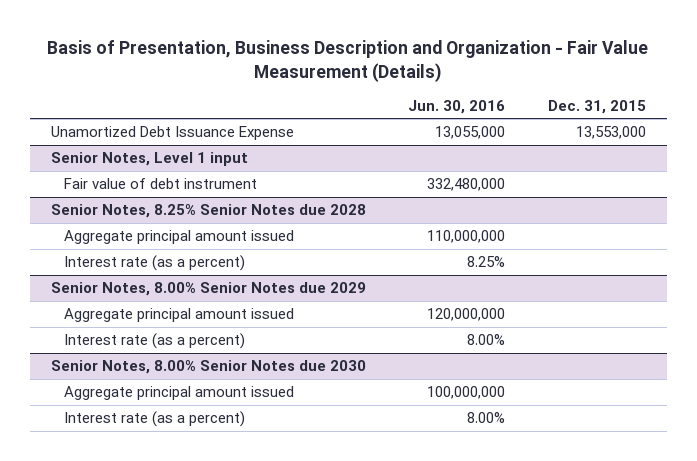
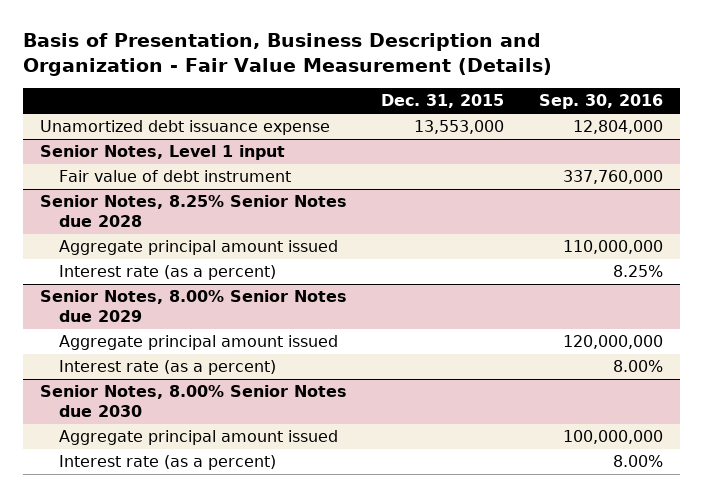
- | Jun. 30, 2016 | Dec. 31, 2015
+ | Dec. 31, 2015 | Sep. 30, 2016
- Unamortized Debt Issuance Expense | 13,055,000 | 13,553,000
+ Unamortized debt issuance expense | 13,553,000 | 12,804,000

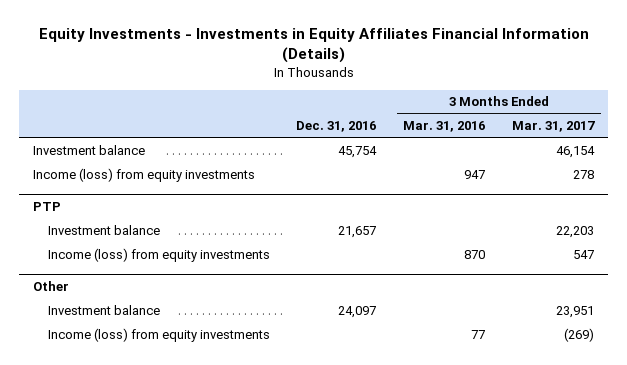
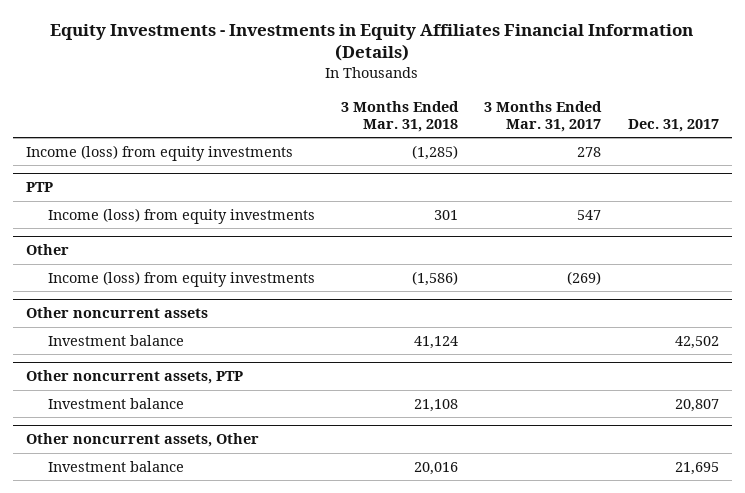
- | Dec. 31, 2016 | 3 Months Ended Mar. 31, 2016 | 3 Months Ended Mar. 31, 2017
+ | 3 Months Ended Mar. 31, 2018 | 3 Months Ended Mar. 31, 2017 | Dec. 31, 2017
- Investment balance | 45,754 | | 46,154
@ PTP
- Investment balance | 21,657 | | 22,203
@ Other
- Investment balance | 24,097 | | 23,951
+ Other noncurrent assets
+ Investment balance | 41,124 | | 42,502
+ Other noncurrent assets, PTP
+ Investment balance | 21,108 | | 20,807
+ Other noncurrent assets, Other
+ Investment balance | 20,016 | | 21,695

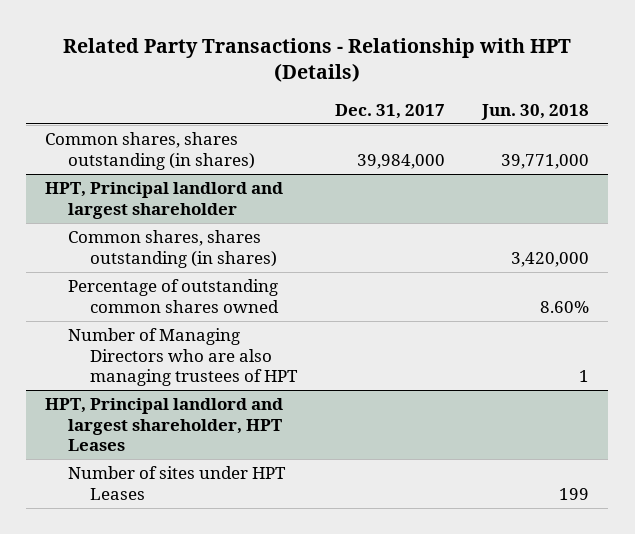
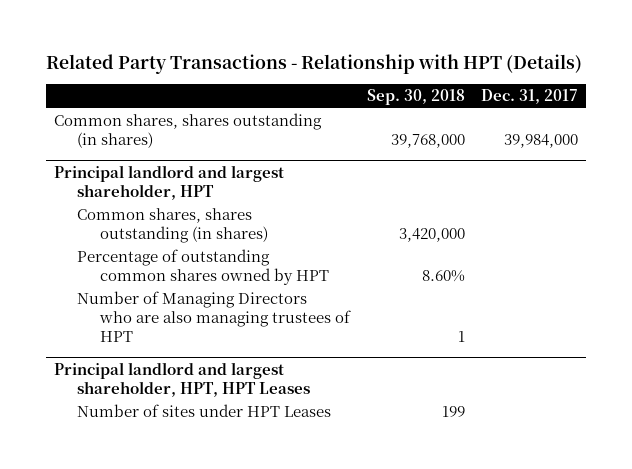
- | Dec. 31, 2017 | Jun. 30, 2018
+ | Sep. 30, 2018 | Dec. 31, 2017
- HPT, Principal landlord and largest shareholder
+ Principal landlord and largest shareholder, HPT
- Percentage of outstanding common shares owned | | 8.60%
+ Percentage of outstanding common shares owned by HPT | 8.60% |
- HPT, Principal landlord and largest shareholder, HPT Leases
+ Principal landlord and largest shareholder, HPT, HPT Leases

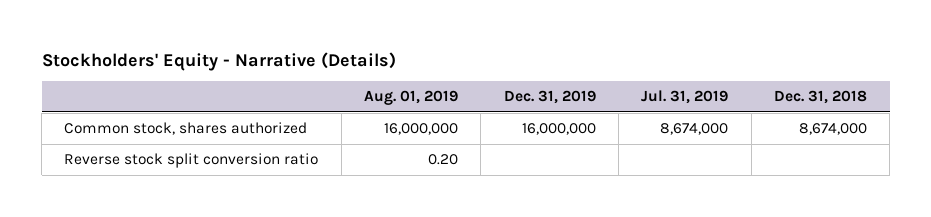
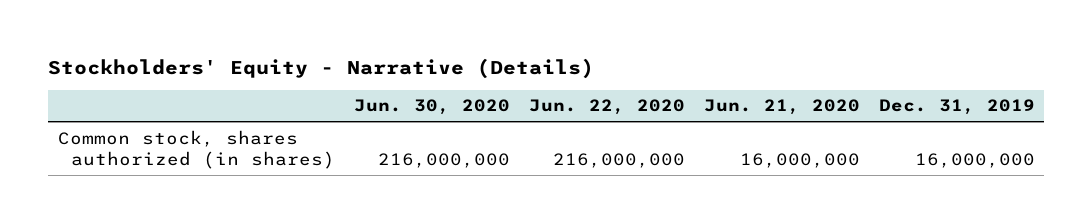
- | Aug. 01, 2019 | Dec. 31, 2019 | Jul. 31, 2019 | Dec. 31, 2018
+ | Jun. 30, 2020 | Jun. 22, 2020 | Jun. 21, 2020 | Dec. 31, 2019
- Common stock, shares authorized | 16,000,000 | 16,000,000 | 8,674,000 | 8,674,000
- Reverse stock split conversion ratio | 0.20 | | |
+ Common stock, shares authorized (in shares) | 216,000,000 | 216,000,000 | 16,000,000 | 16,000,000

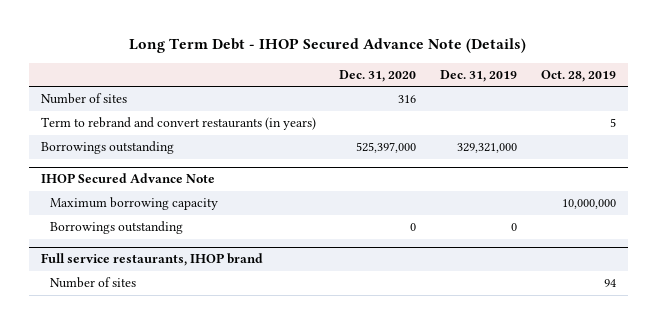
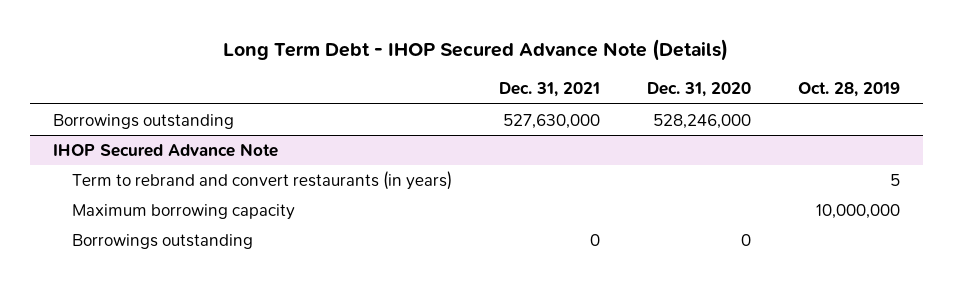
- | Dec. 31, 2020 | Dec. 31, 2019 | Oct. 28, 2019
+ | Dec. 31, 2021 | Dec. 31, 2020 | Oct. 28, 2019
- Number of sites | 316 | |
- Term to rebrand and convert restaurants (in years) | | | 5
- Borrowings outstanding | 525,397,000 | 329,321,000 |
+ Borrowings outstanding | 527,630,000 | 528,246,000 |
@ IHOP Secured Advance Note
+ Term to rebrand and convert restaurants (in years) | | | 5
- Full service restaurants, IHOP brand
- Number of sites | | | 94

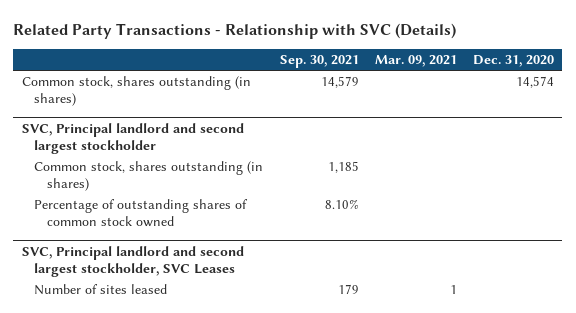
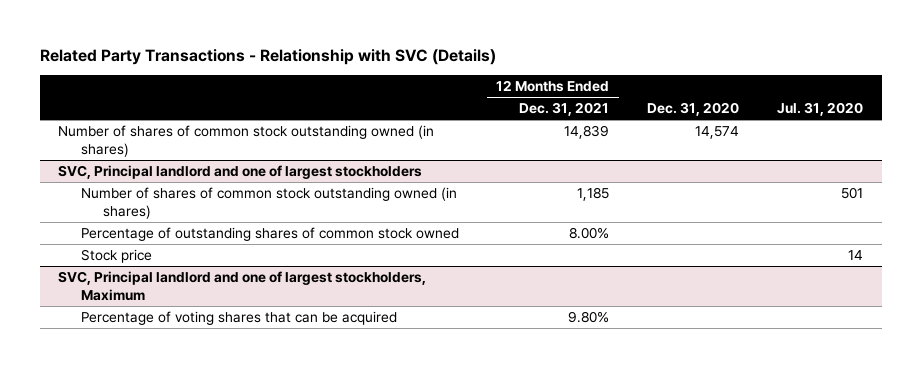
- | Sep. 30, 2021 | Mar. 09, 2021 | Dec. 31, 2020
+ | 12 Months Ended Dec. 31, 2021 | Dec. 31, 2020 | Jul. 31, 2020
- Common stock, shares outstanding (in shares) | 14,579 | | 14,574
- SVC, Principal landlord and second largest stockholder
- Common stock, shares outstanding (in shares) | 1,185 | |
+ Number of shares of common stock outstanding owned (in shares) | 14,839 | 14,574 |
+ SVC, Principal landlord and one of largest stockholders
+ Number of shares of common stock outstanding owned (in shares) | 1,185 | | 501
- SVC, Principal landlord and second largest stockholder, SVC Leases
- Number of sites leased | 179 | 1 |
+ Stock price | | | 14
+ SVC, Principal landlord and one of largest stockholders, Maximum
+ Percentage of voting shares that can be acquired | 9.80% | |

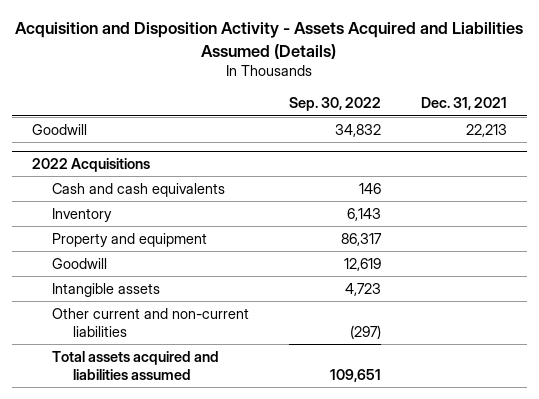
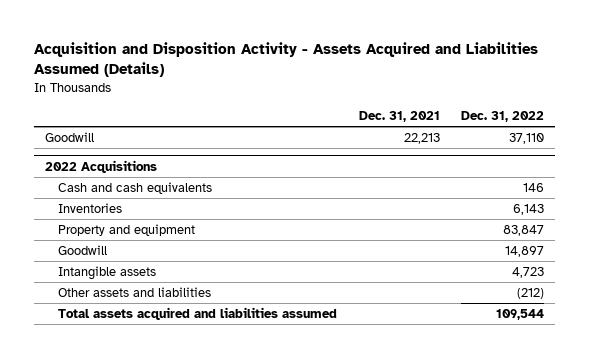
- | Sep. 30, 2022 | Dec. 31, 2021
+ | Dec. 31, 2021 | Dec. 31, 2022
@ 2022 Acquisitions
- Inventory | 6,143 |
+ Inventories | | 6,143
- Other current and non-current liabilities | (297) |
+ Other assets and liabilities | | (212)

